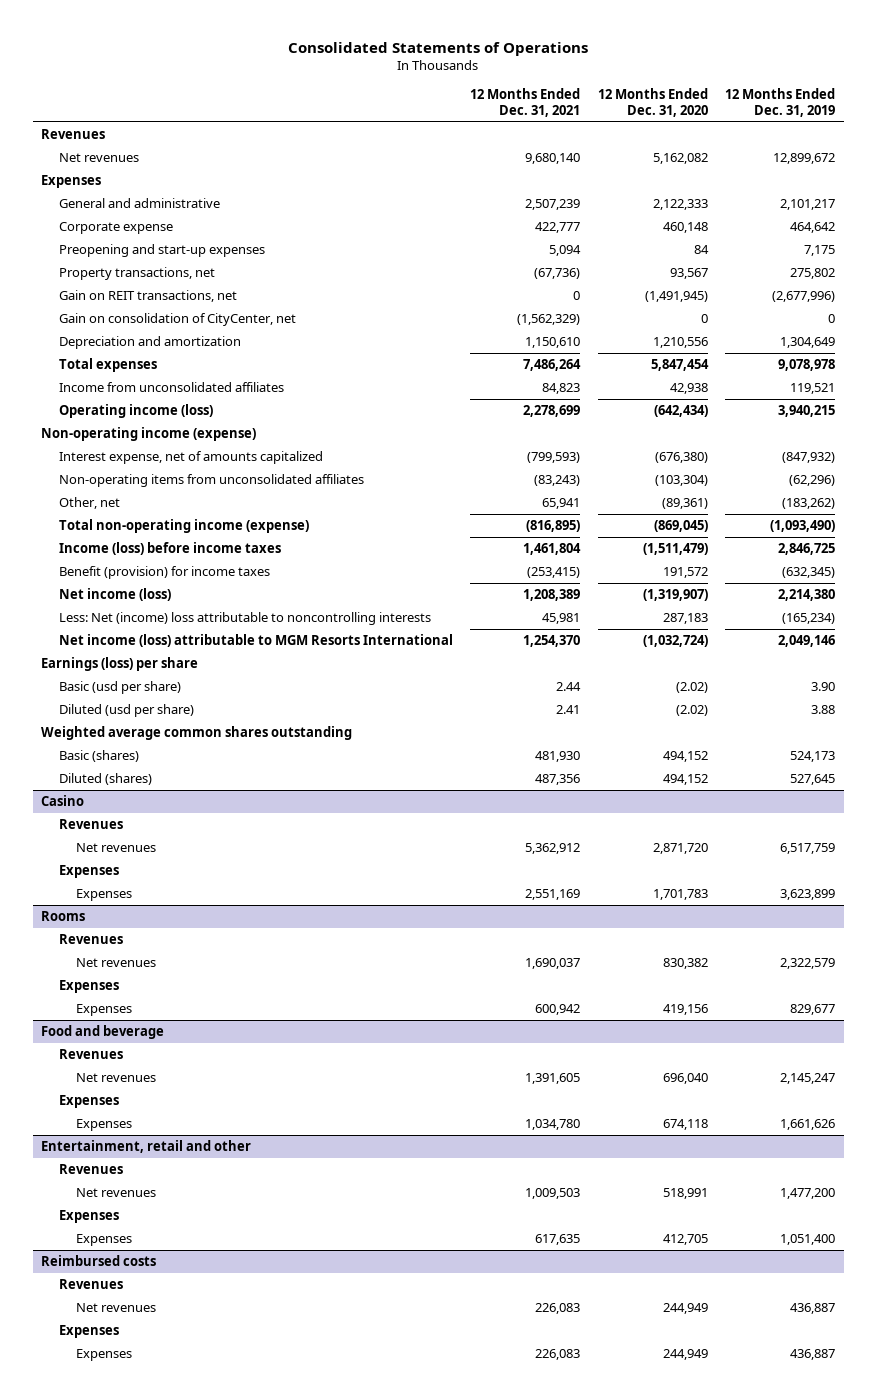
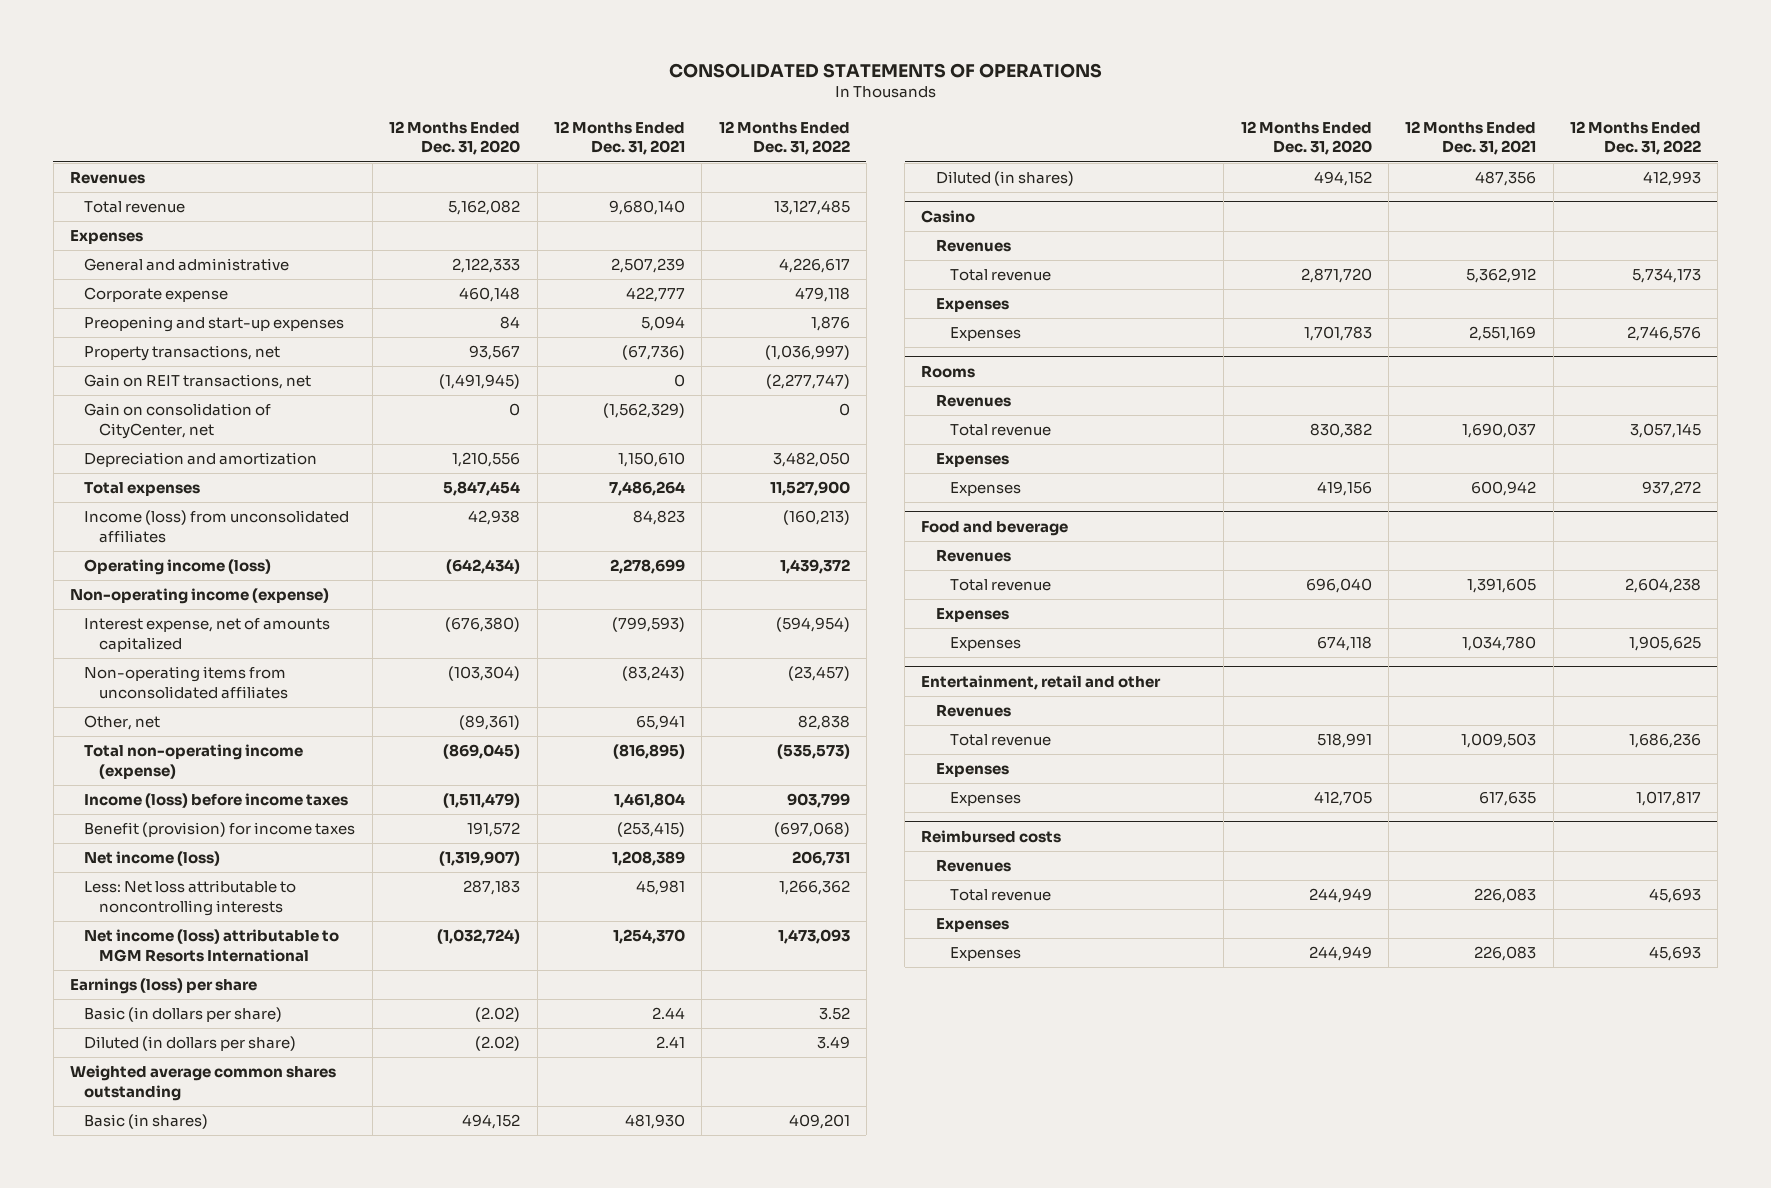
- Consolidated Statements of Operations
+ CONSOLIDATED STATEMENTS OF OPERATIONS
- | 12 Months Ended Dec. 31, 2021 | 12 Months Ended Dec. 31, 2020 | 12 Months Ended Dec. 31, 2019
+ | 12 Months Ended Dec. 31, 2020 | 12 Months Ended Dec. 31, 2021 | 12 Months Ended Dec. 31, 2022
- Net revenues | 9,680,140 | 5,162,082 | 12,899,672
+ Total revenue | 5,162,082 | 9,680,140 | 13,127,485
- Income from unconsolidated affiliates | 84,823 | 42,938 | 119,521
+ Income (loss) from unconsolidated affiliates | 42,938 | 84,823 | (160,213)
- Less: Net (income) loss attributable to noncontrolling interests | 45,981 | 287,183 | (165,234)
+ Less: Net loss attributable to noncontrolling interests | 287,183 | 45,981 | 1,266,362
- Basic (usd per share) | 2.44 | (2.02) | 3.90
- Diluted (usd per share) | 2.41 | (2.02) | 3.88
+ Basic (in dollars per share) | (2.02) | 2.44 | 3.52
+ Diluted (in dollars per share) | (2.02) | 2.41 | 3.49
- Basic (shares) | 481,930 | 494,152 | 524,173
- Diluted (shares) | 487,356 | 494,152 | 527,645
+ Basic (in shares) | 494,152 | 481,930 | 409,201
+ Diluted (in shares) | 494,152 | 487,356 | 412,993
@ Casino
- Net revenues | 5,362,912 | 2,871,720 | 6,517,759
+ Total revenue | 2,871,720 | 5,362,912 | 5,734,173
@ Rooms
- Net revenues | 1,690,037 | 830,382 | 2,322,579
+ Total revenue | 830,382 | 1,690,037 | 3,057,145
@ Food and beverage
- Net revenues | 1,391,605 | 696,040 | 2,145,247
+ Total revenue | 696,040 | 1,391,605 | 2,604,238
@ Entertainment, retail and other
- Net revenues | 1,009,503 | 518,991 | 1,477,200
+ Total revenue | 518,991 | 1,009,503 | 1,686,236
@ Reimbursed costs
- Net revenues | 226,083 | 244,949 | 436,887
+ Total revenue | 244,949 | 226,083 | 45,693

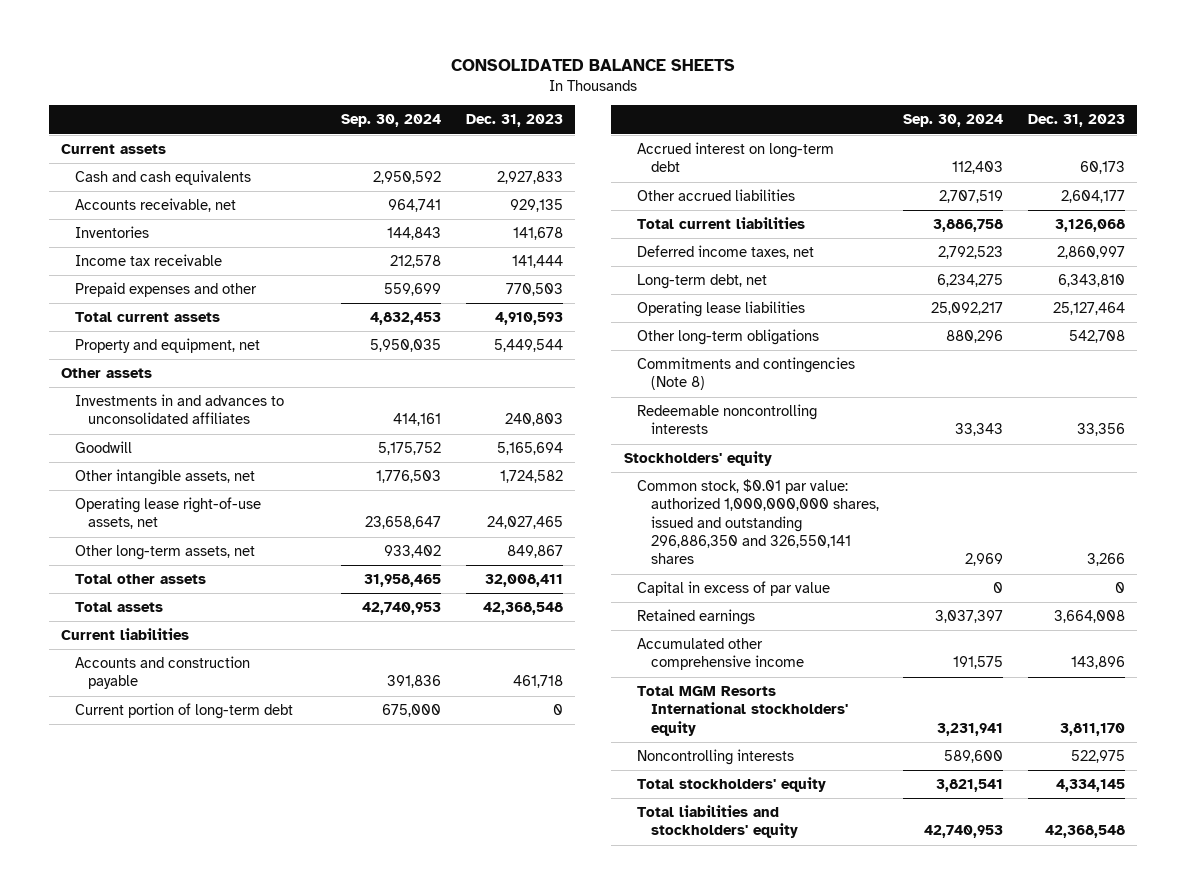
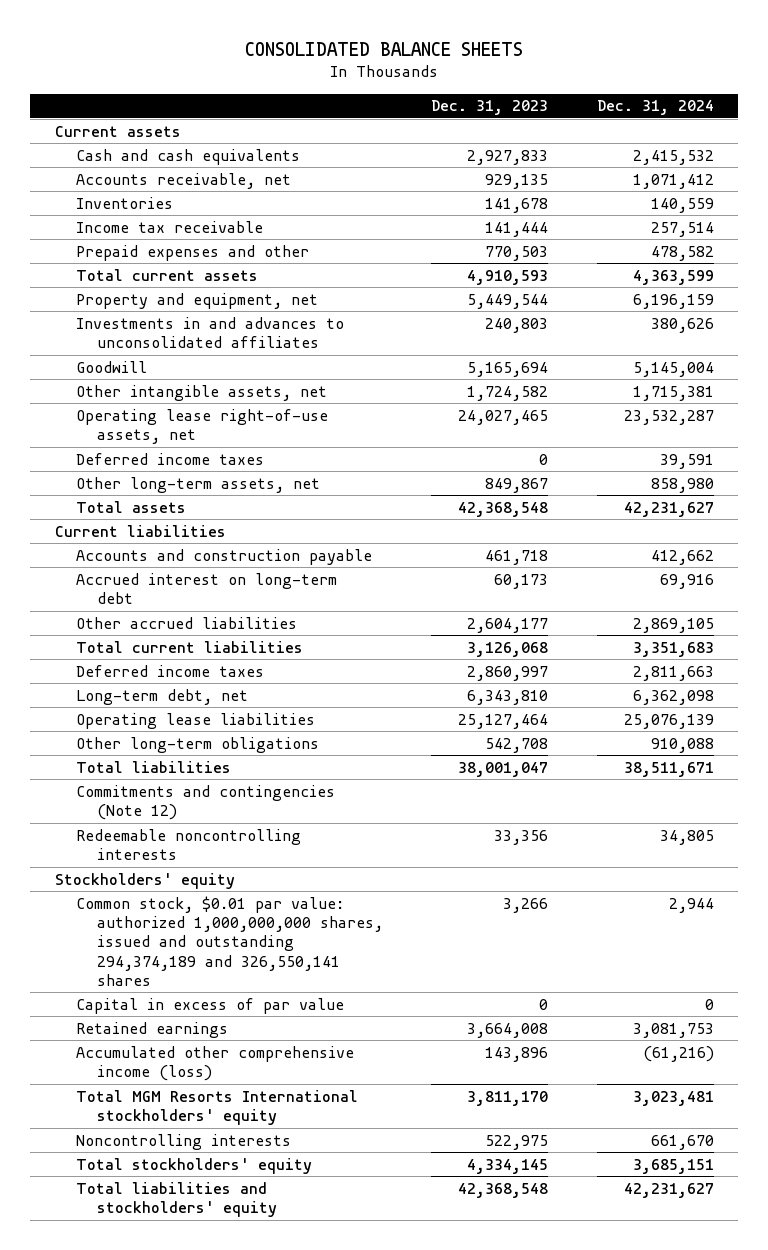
- | Sep. 30, 2024 | Dec. 31, 2023
+ | Dec. 31, 2023 | Dec. 31, 2024
- Other assets
+ Deferred income taxes | 0 | 39,591
- Total other assets | 31,958,465 | 32,008,411
- Current portion of long-term debt | 675,000 | 0
- Deferred income taxes, net | 2,792,523 | 2,860,997
+ Deferred income taxes | 2,860,997 | 2,811,663
- Commitments and contingencies (Note 8)
+ Total liabilities | 38,001,047 | 38,511,671
+ Commitments and contingencies (Note 12)
- Common stock, $0.01 par value: authorized 1,000,000,000 shares, issued and outstanding 296,886,350 and 326,550,141 shares | 2,969 | 3,266
+ Common stock, $0.01 par value: authorized 1,000,000,000 shares, issued and outstanding 294,374,189 and 326,550,141 shares | 3,266 | 2,944
- Accumulated other comprehensive income | 191,575 | 143,896
+ Accumulated other comprehensive income (loss) | 143,896 | (61,216)

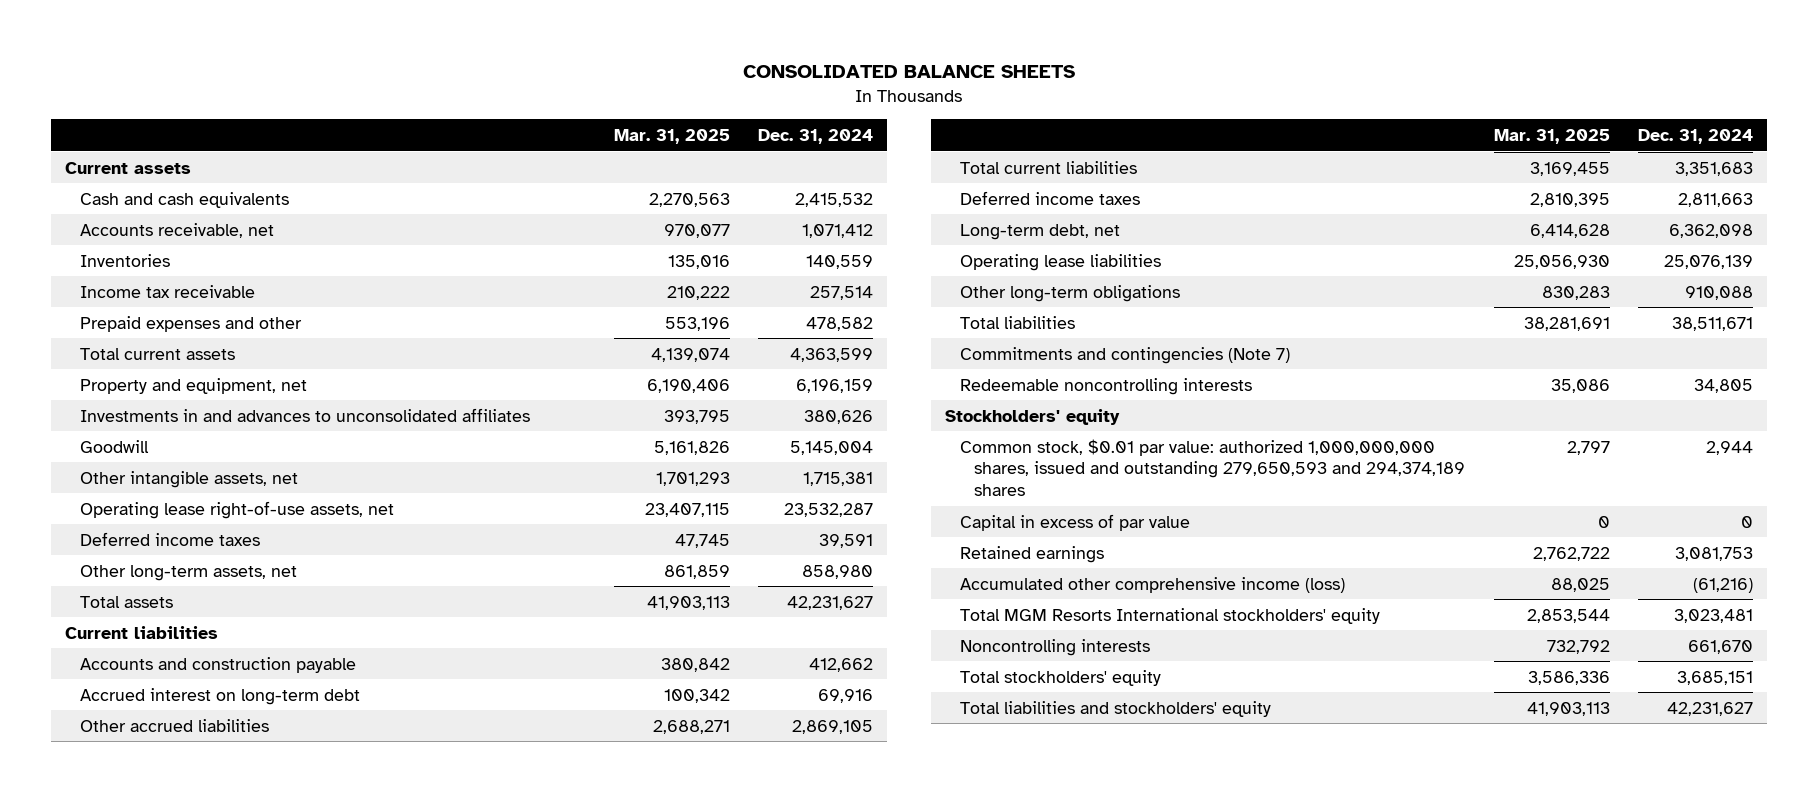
- | Dec. 31, 2023 | Dec. 31, 2024
+ | Mar. 31, 2025 | Dec. 31, 2024
- Commitments and contingencies (Note 12)
+ Commitments and contingencies (Note 7)
- Common stock, $0.01 par value: authorized 1,000,000,000 shares, issued and outstanding 294,374,189 and 326,550,141 shares | 3,266 | 2,944
+ Common stock, $0.01 par value: authorized 1,000,000,000 shares, issued and outstanding 279,650,593 and 294,374,189 shares | 2,797 | 2,944

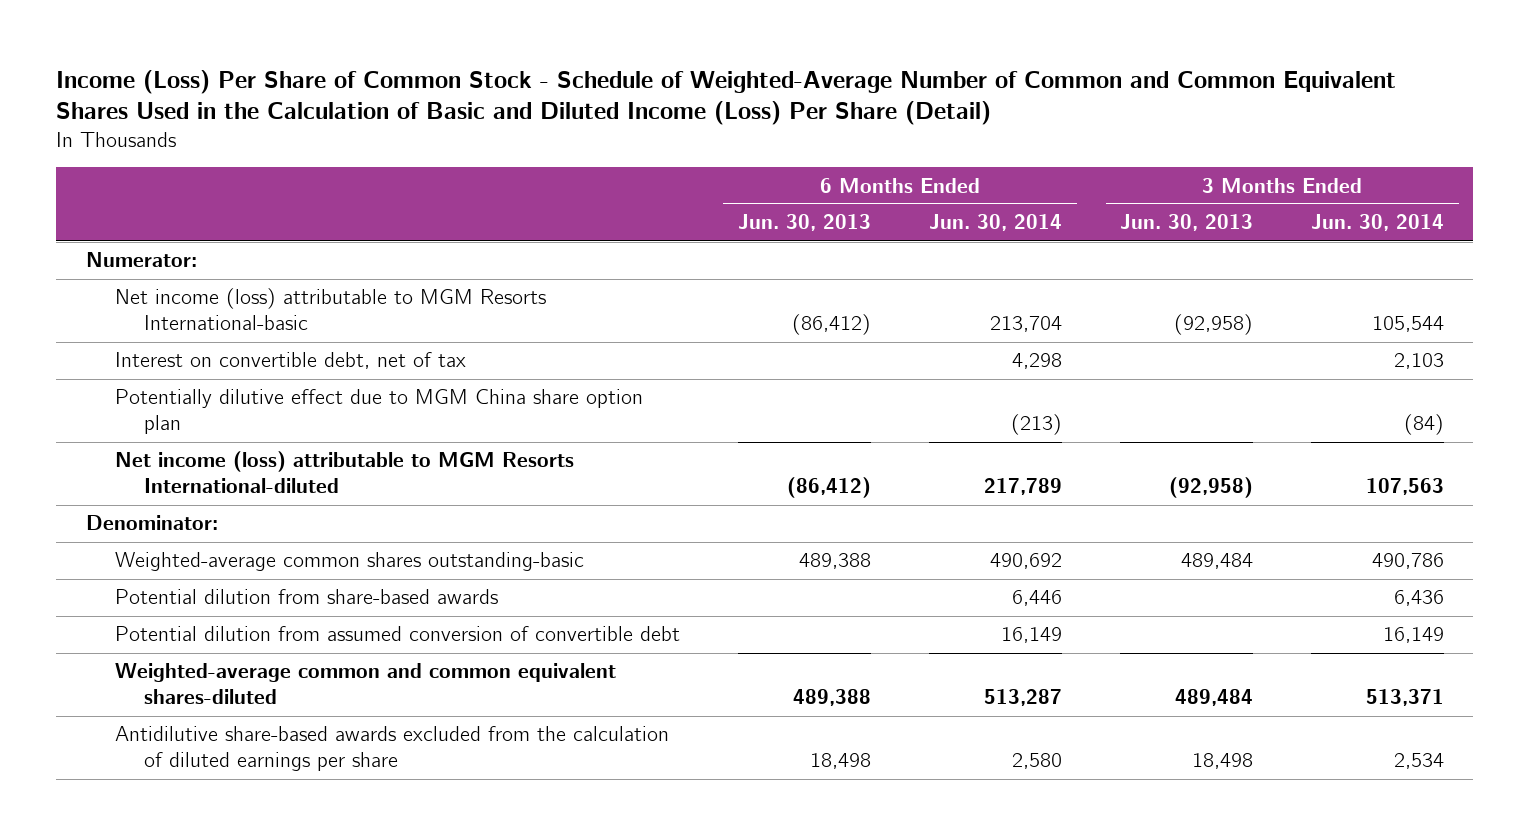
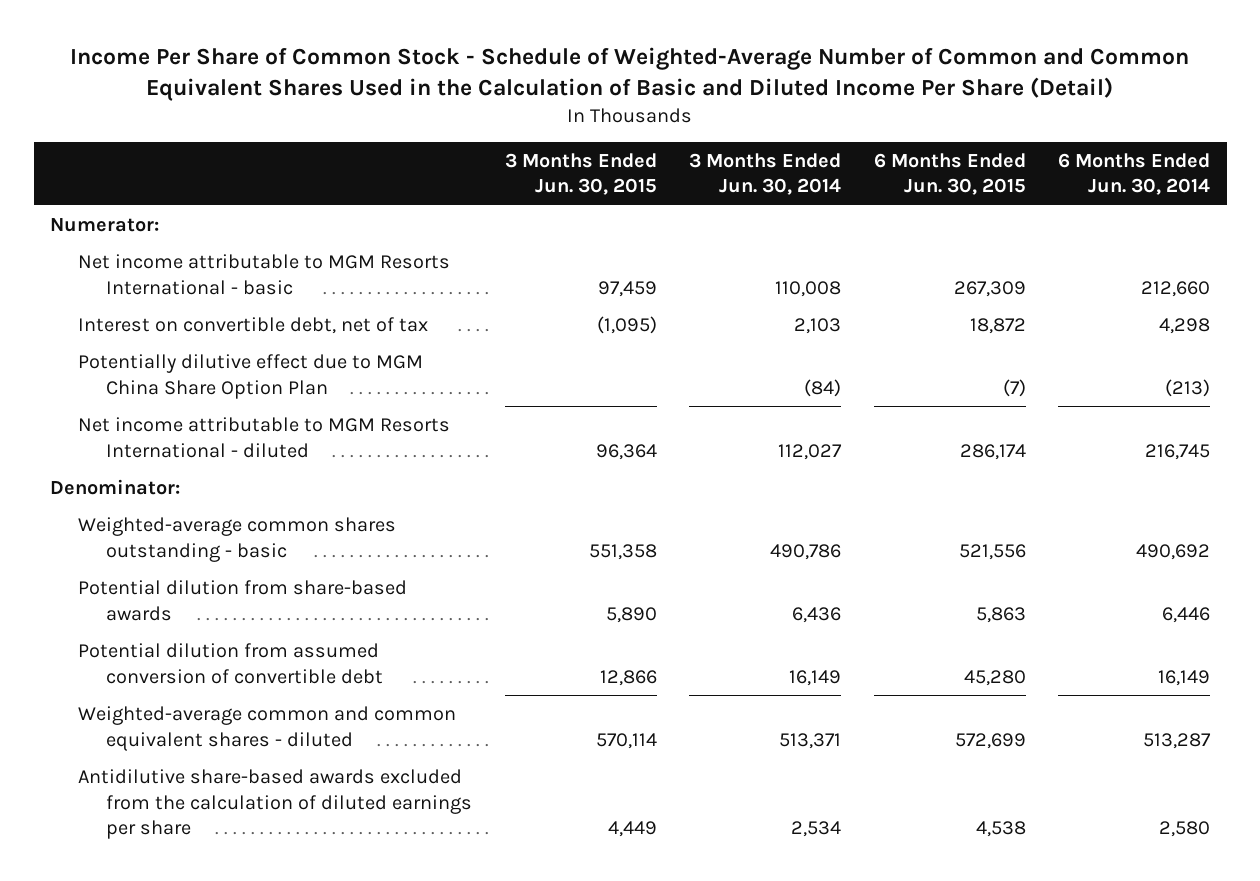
- Income (Loss) Per Share of Common Stock - Schedule of Weighted-Average Number of Common and Common Equivalent Shares Used in the Calculation of Basic and Diluted Income (Loss) Per Share (Detail)
+ Income Per Share of Common Stock - Schedule of Weighted-Average Number of Common and Common Equivalent Shares Used in the Calculation of Basic and Diluted Income Per Share (Detail)
- | 6 Months Ended Jun. 30, 2013 | 6 Months Ended Jun. 30, 2014 | 3 Months Ended Jun. 30, 2013 | 3 Months Ended Jun. 30, 2014
+ | 3 Months Ended Jun. 30, 2015 | 3 Months Ended Jun. 30, 2014 | 6 Months Ended Jun. 30, 2015 | 6 Months Ended Jun. 30, 2014
- Net income (loss) attributable to MGM Resorts International-basic | (86,412) | 213,704 | (92,958) | 105,544
+ Net income attributable to MGM Resorts International - basic | 97,459 | 110,008 | 267,309 | 212,660
- Potentially dilutive effect due to MGM China share option plan | | (213) | | (84)
- Net income (loss) attributable to MGM Resorts International-diluted | (86,412) | 217,789 | (92,958) | 107,563
+ Potentially dilutive effect due to MGM China Share Option Plan | | (84) | (7) | (213)
+ Net income attributable to MGM Resorts International - diluted | 96,364 | 112,027 | 286,174 | 216,745
- Weighted-average common shares outstanding-basic | 489,388 | 490,692 | 489,484 | 490,786
+ Weighted-average common shares outstanding - basic | 551,358 | 490,786 | 521,556 | 490,692
- Weighted-average common and common equivalent shares-diluted | 489,388 | 513,287 | 489,484 | 513,371
+ Weighted-average common and common equivalent shares - diluted | 570,114 | 513,371 | 572,699 | 513,287

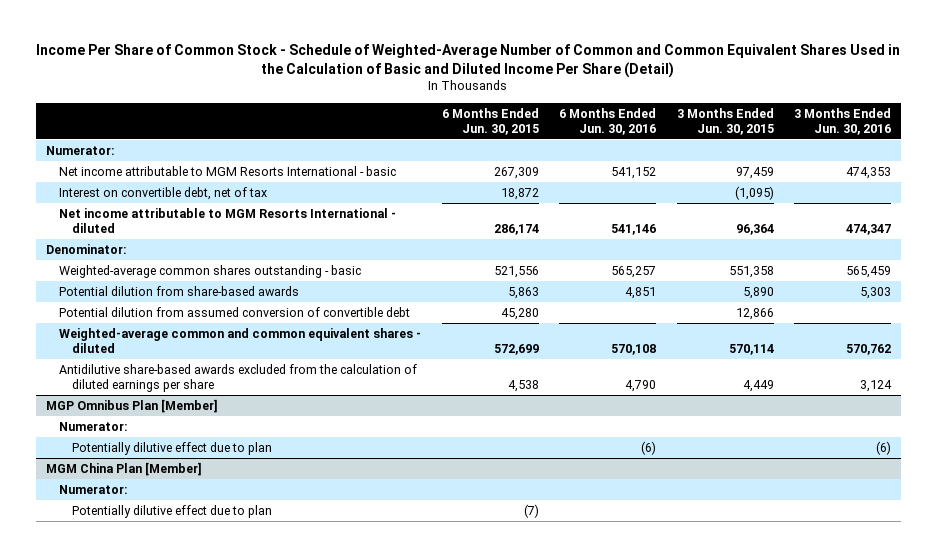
- | 3 Months Ended Jun. 30, 2015 | 3 Months Ended Jun. 30, 2014 | 6 Months Ended Jun. 30, 2015 | 6 Months Ended Jun. 30, 2014
+ | 6 Months Ended Jun. 30, 2015 | 6 Months Ended Jun. 30, 2016 | 3 Months Ended Jun. 30, 2015 | 3 Months Ended Jun. 30, 2016
- Potentially dilutive effect due to MGM China Share Option Plan | | (84) | (7) | (213)
+ MGP Omnibus Plan [Member]
+ Numerator:
+ Potentially dilutive effect due to plan | | (6) | | (6)
+ MGM China Plan [Member]
+ Numerator:
+ Potentially dilutive effect due to plan | (7) | | |

